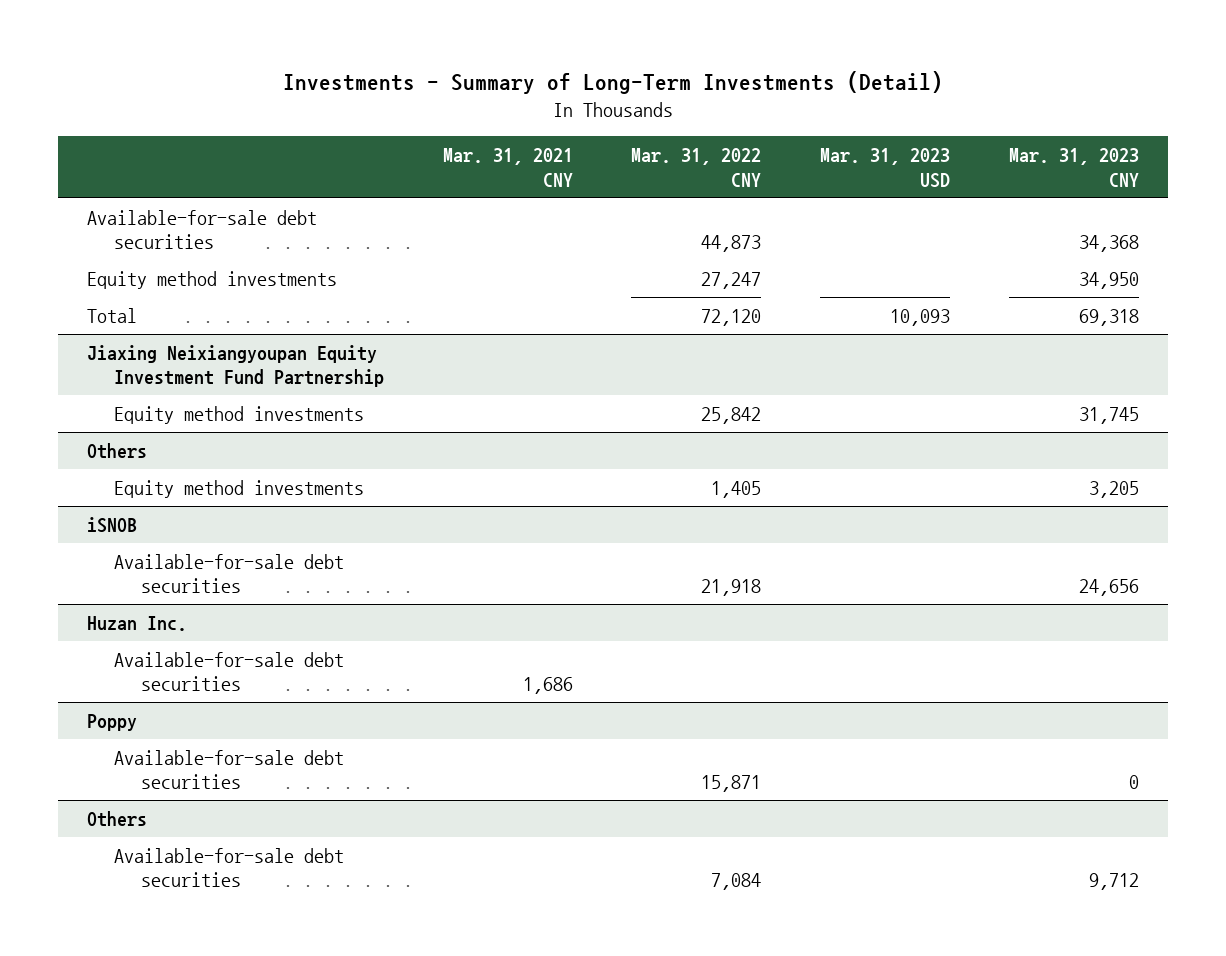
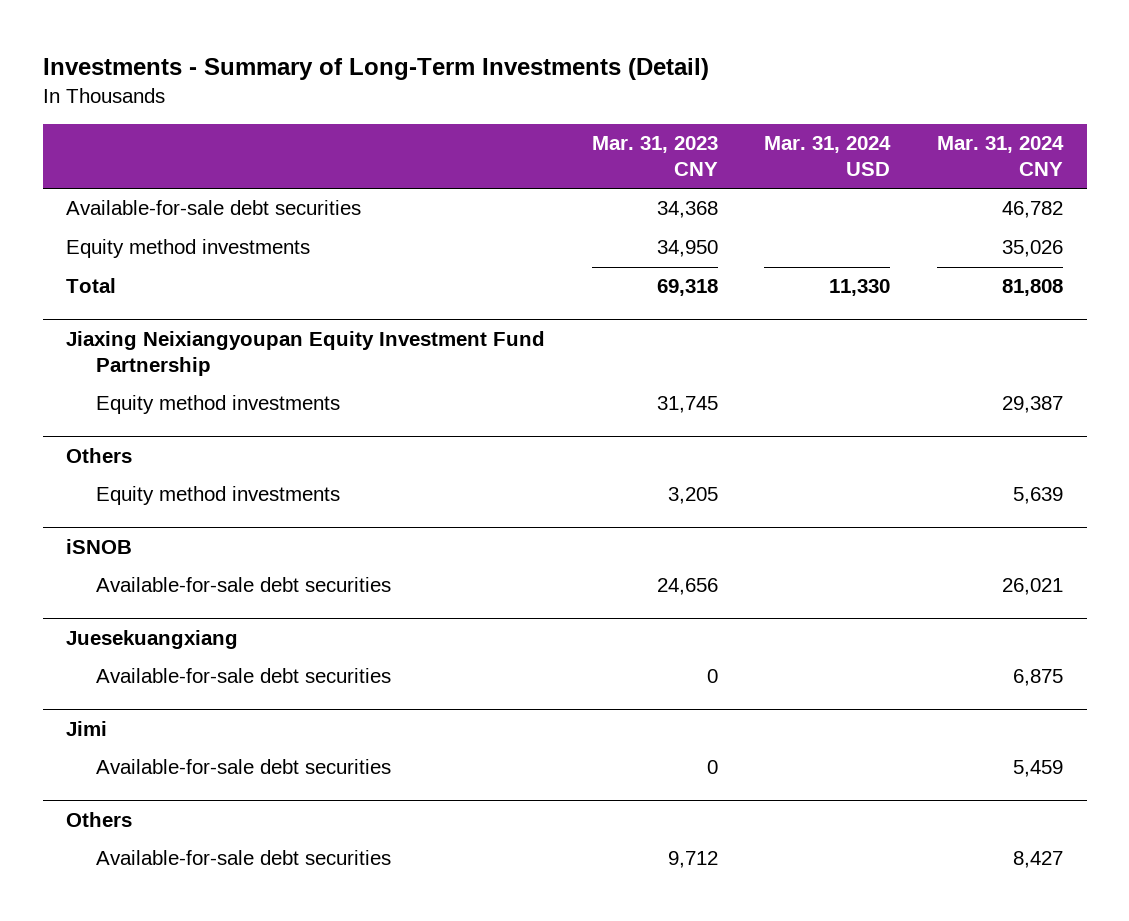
- | Mar. 31, 2021 CNY | Mar. 31, 2022 CNY | Mar. 31, 2023 USD | Mar. 31, 2023 CNY
+ | Mar. 31, 2023 CNY | Mar. 31, 2024 USD | Mar. 31, 2024 CNY
- Huzan Inc.
- Available-for-sale debt securities | 1,686 | | |
- Poppy
+ Juesekuangxiang
+ Jimi
+ Available-for-sale debt securities | 0 | | 5,459

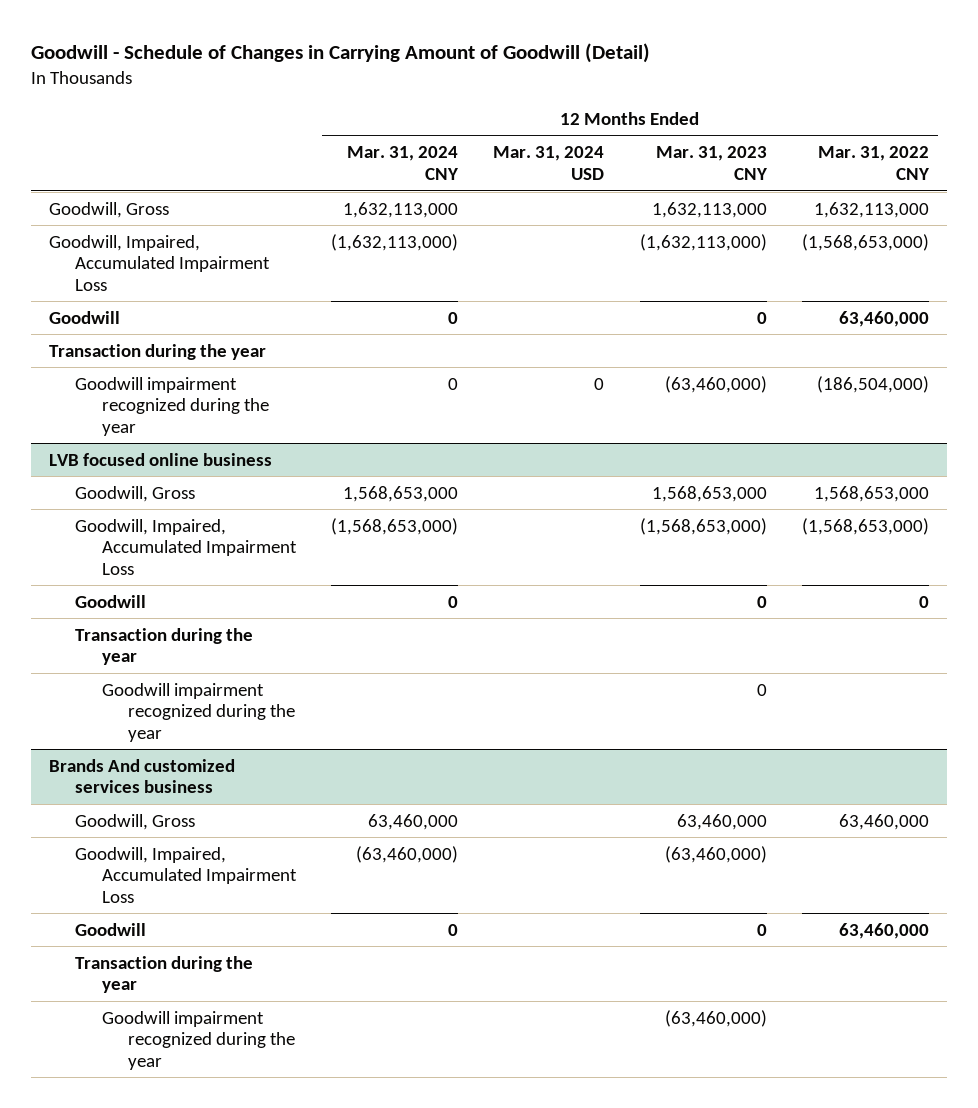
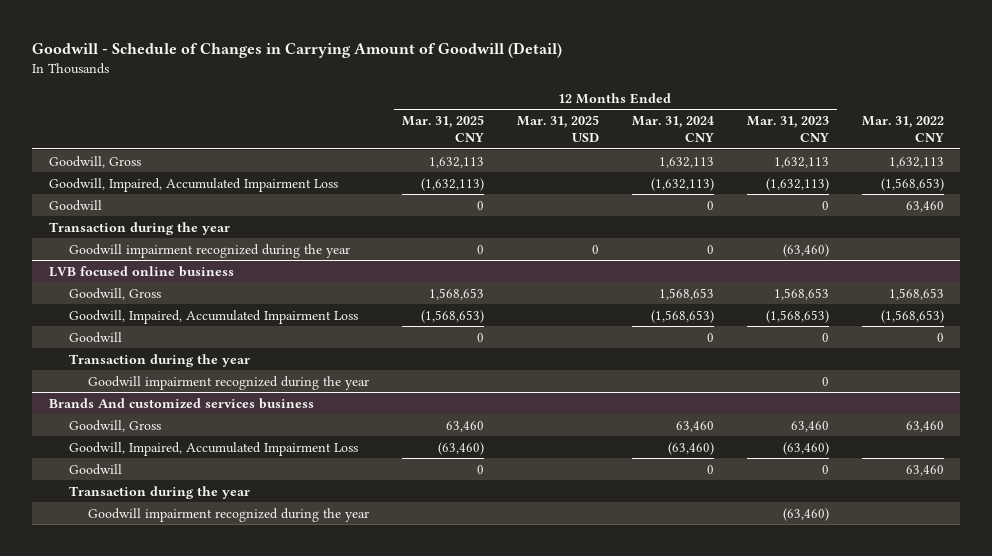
- | 12 Months Ended Mar. 31, 2024 CNY | 12 Months Ended Mar. 31, 2024 USD | 12 Months Ended Mar. 31, 2023 CNY | 12 Months Ended Mar. 31, 2022 CNY
+ | 12 Months Ended Mar. 31, 2025 CNY | 12 Months Ended Mar. 31, 2025 USD | 12 Months Ended Mar. 31, 2024 CNY | 12 Months Ended Mar. 31, 2023 CNY | Mar. 31, 2022 CNY
- Goodwill, Gross | 1,632,113,000 | | 1,632,113,000 | 1,632,113,000
- Goodwill, Impaired, Accumulated Impairment Loss | (1,632,113,000) | | (1,632,113,000) | (1,568,653,000)
+ Goodwill, Gross | 1,632,113 | | 1,632,113 | 1,632,113 | 1,632,113
+ Goodwill, Impaired, Accumulated Impairment Loss | (1,632,113) | | (1,632,113) | (1,632,113) | (1,568,653)
- Goodwill impairment recognized during the year | 0 | 0 | (63,460,000) | (186,504,000)
+ Goodwill impairment recognized during the year | 0 | 0 | 0 | (63,460) |
@ LVB focused online business
- Goodwill, Gross | 1,568,653,000 | | 1,568,653,000 | 1,568,653,000
- Goodwill, Impaired, Accumulated Impairment Loss | (1,568,653,000) | | (1,568,653,000) | (1,568,653,000)
+ Goodwill, Gross | 1,568,653 | | 1,568,653 | 1,568,653 | 1,568,653
+ Goodwill, Impaired, Accumulated Impairment Loss | (1,568,653) | | (1,568,653) | (1,568,653) | (1,568,653)
@ Brands And customized services business
- Goodwill, Gross | 63,460,000 | | 63,460,000 | 63,460,000
- Goodwill, Impaired, Accumulated Impairment Loss | (63,460,000) | | (63,460,000) |
+ Goodwill, Gross | 63,460 | | 63,460 | 63,460 | 63,460
+ Goodwill, Impaired, Accumulated Impairment Loss | (63,460) | | (63,460) | (63,460) |
- Goodwill impairment recognized during the year | | | (63,460,000) |
+ Goodwill impairment recognized during the year | | | | (63,460) |

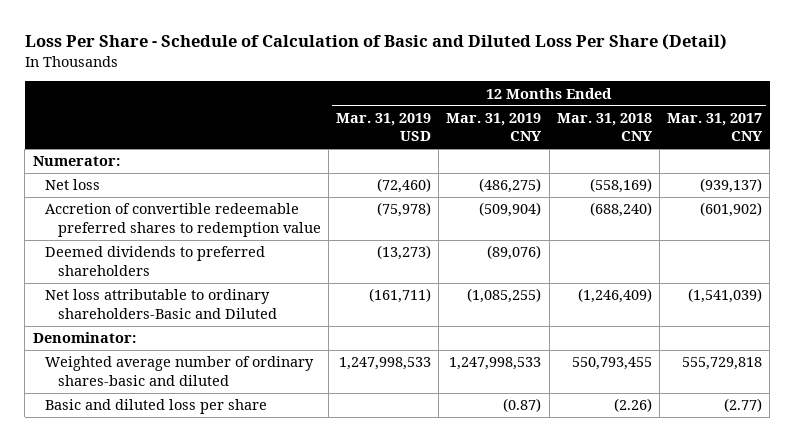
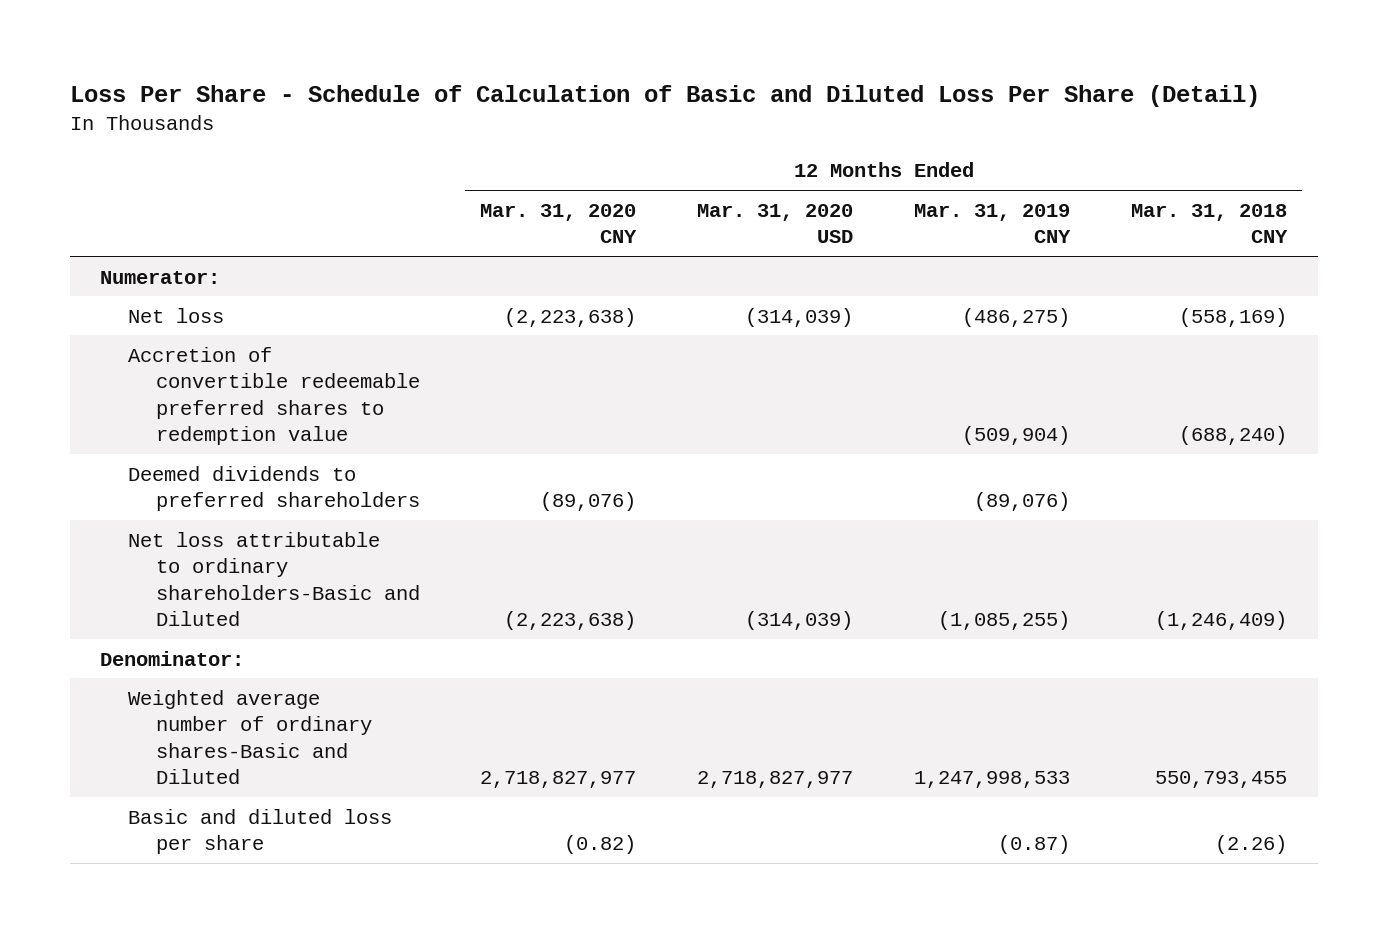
- | 12 Months Ended Mar. 31, 2019 USD | 12 Months Ended Mar. 31, 2019 CNY | 12 Months Ended Mar. 31, 2018 CNY | 12 Months Ended Mar. 31, 2017 CNY
+ | 12 Months Ended Mar. 31, 2020 CNY | 12 Months Ended Mar. 31, 2020 USD | 12 Months Ended Mar. 31, 2019 CNY | 12 Months Ended Mar. 31, 2018 CNY
- Weighted average number of ordinary shares-basic and diluted | 1,247,998,533 | 1,247,998,533 | 550,793,455 | 555,729,818
+ Weighted average number of ordinary shares-Basic and Diluted | 2,718,827,977 | 2,718,827,977 | 1,247,998,533 | 550,793,455

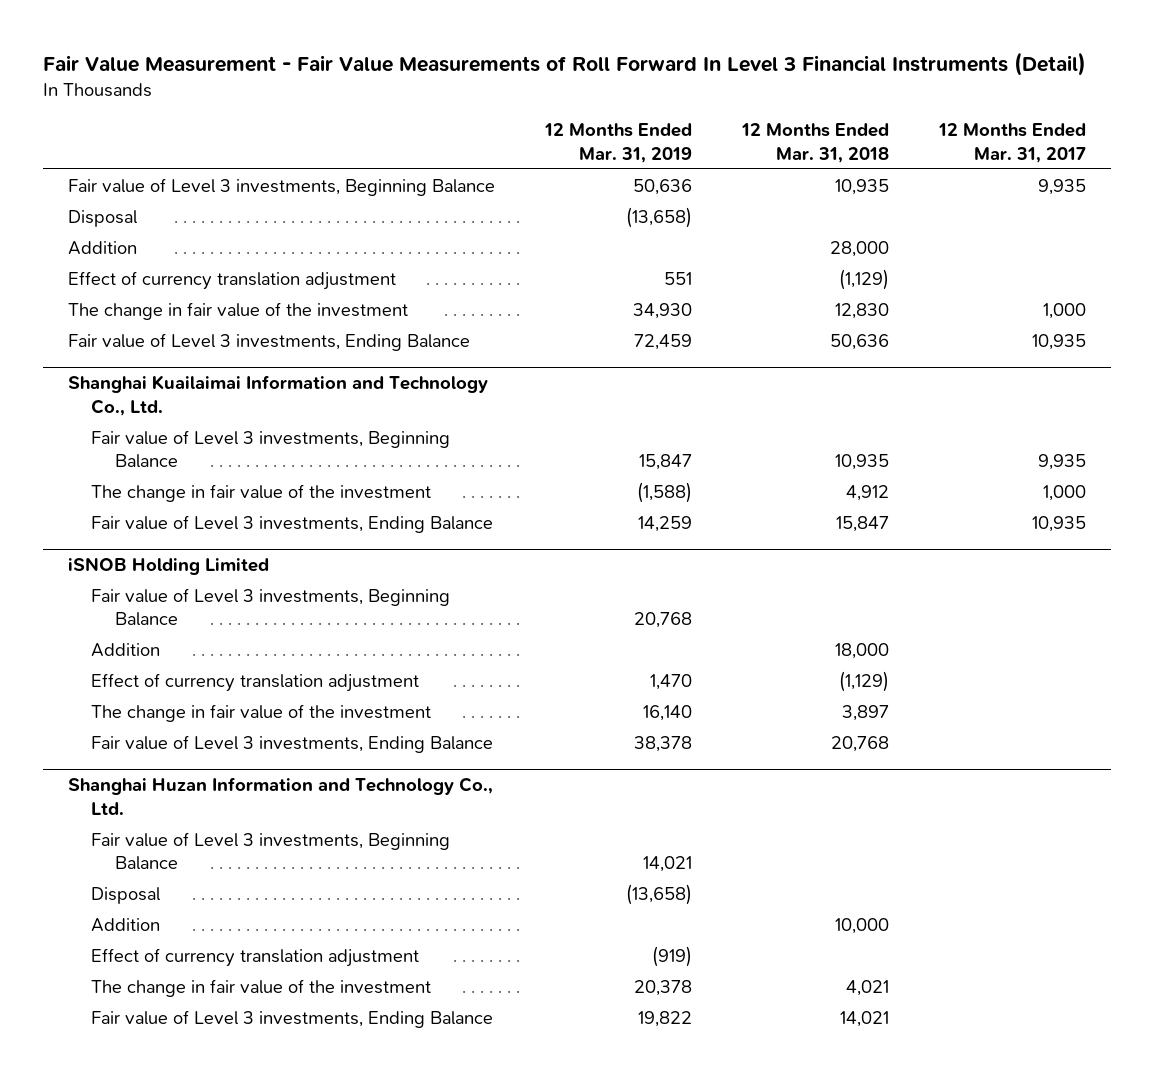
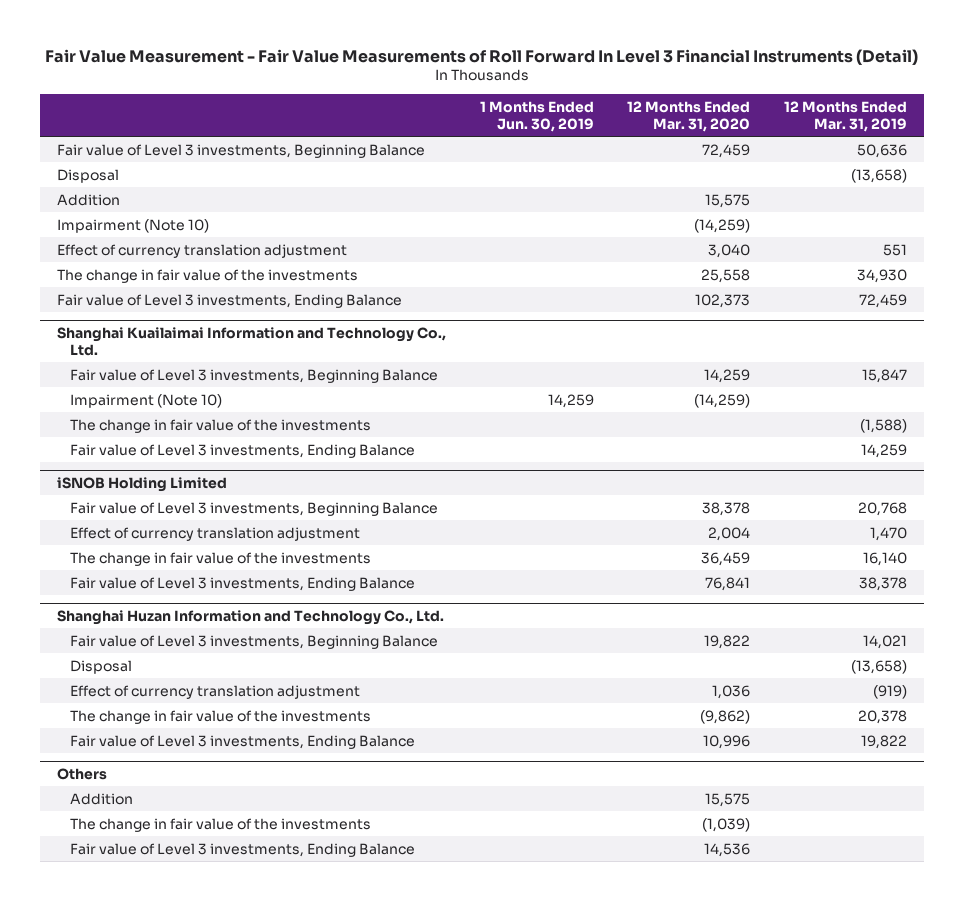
- | 12 Months Ended Mar. 31, 2019 | 12 Months Ended Mar. 31, 2018 | 12 Months Ended Mar. 31, 2017
+ | 1 Months Ended Jun. 30, 2019 | 12 Months Ended Mar. 31, 2020 | 12 Months Ended Mar. 31, 2019
+ Impairment (Note 10) | | (14,259) |
- The change in fair value of the investment | 34,930 | 12,830 | 1,000
+ The change in fair value of the investments | | 25,558 | 34,930
@ Shanghai Kuailaimai Information and Technology Co., Ltd.
- The change in fair value of the investment | (1,588) | 4,912 | 1,000
+ Impairment (Note 10) | 14,259 | (14,259) |
+ The change in fair value of the investments | | | (1,588)
@ iSNOB Holding Limited
- Addition | | 18,000 |
- The change in fair value of the investment | 16,140 | 3,897 |
+ The change in fair value of the investments | | 36,459 | 16,140
@ Shanghai Huzan Information and Technology Co., Ltd.
- Addition | | 10,000 |
- The change in fair value of the investment | 20,378 | 4,021 |
+ The change in fair value of the investments | | (9,862) | 20,378
+ Others
+ Addition | | 15,575 |
+ The change in fair value of the investments | | (1,039) |
+ Fair value of Level 3 investments, Ending Balance | | 14,536 |

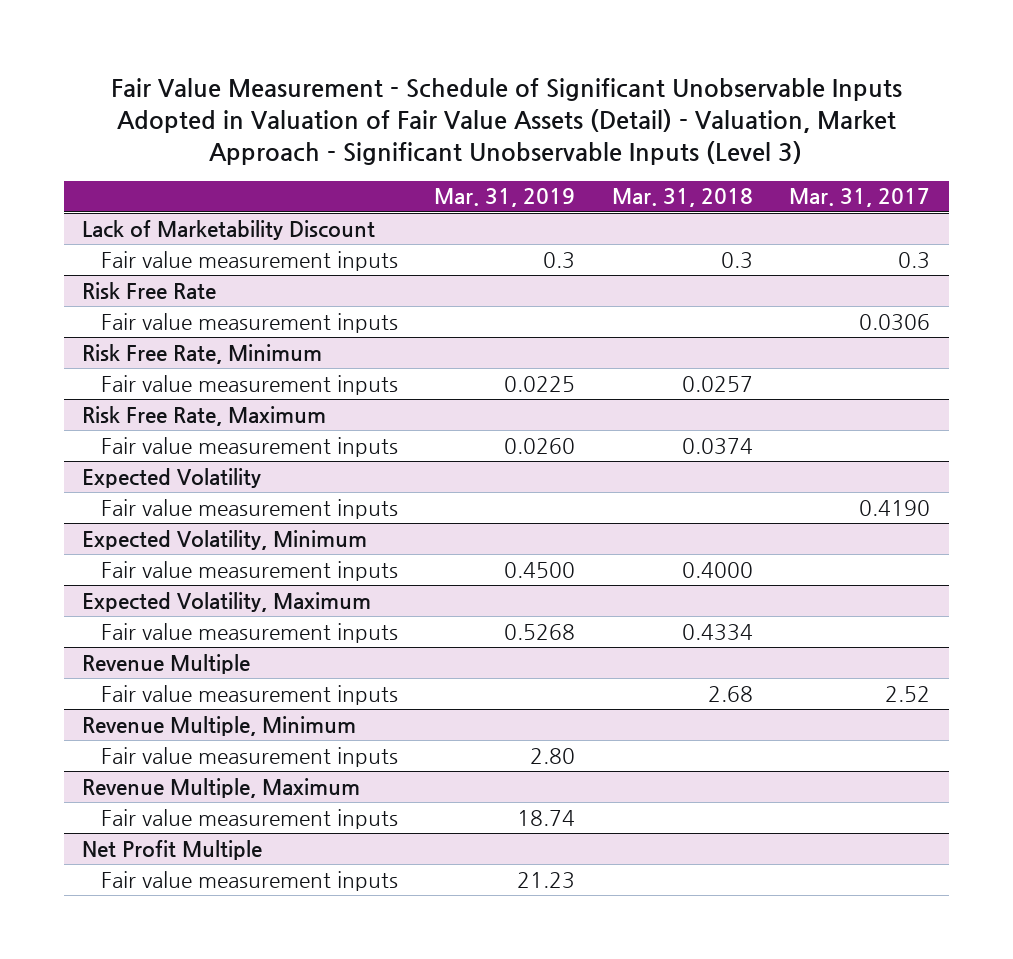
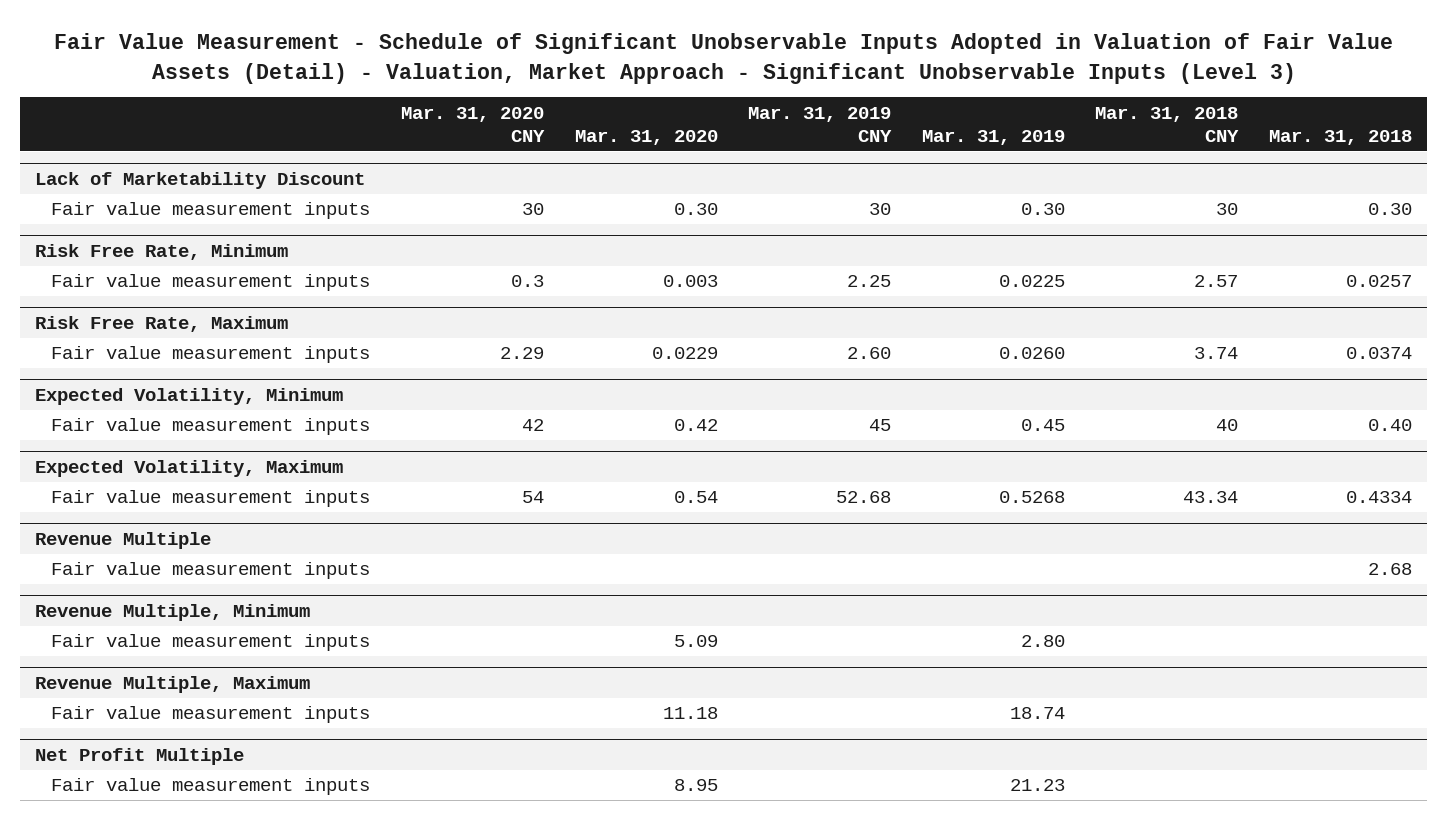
- | Mar. 31, 2019 | Mar. 31, 2018 | Mar. 31, 2017
+ | Mar. 31, 2020 CNY | Mar. 31, 2020 | Mar. 31, 2019 CNY | Mar. 31, 2019 | Mar. 31, 2018 CNY | Mar. 31, 2018
@ Lack of Marketability Discount
- Fair value measurement inputs | 0.3 | 0.3 | 0.3
- Risk Free Rate
- Fair value measurement inputs | | | 0.0306
@ Lack of Marketability Discount
+ Fair value measurement inputs | 30 | 0.30 | 30 | 0.30 | 30 | 0.30
- Expected Volatility
- Fair value measurement inputs | | | 0.4190
@ Expected Volatility, Minimum
- Fair value measurement inputs | 0.4500 | 0.4000 |
+ Fair value measurement inputs | 42 | 0.42 | 45 | 0.45 | 40 | 0.40

